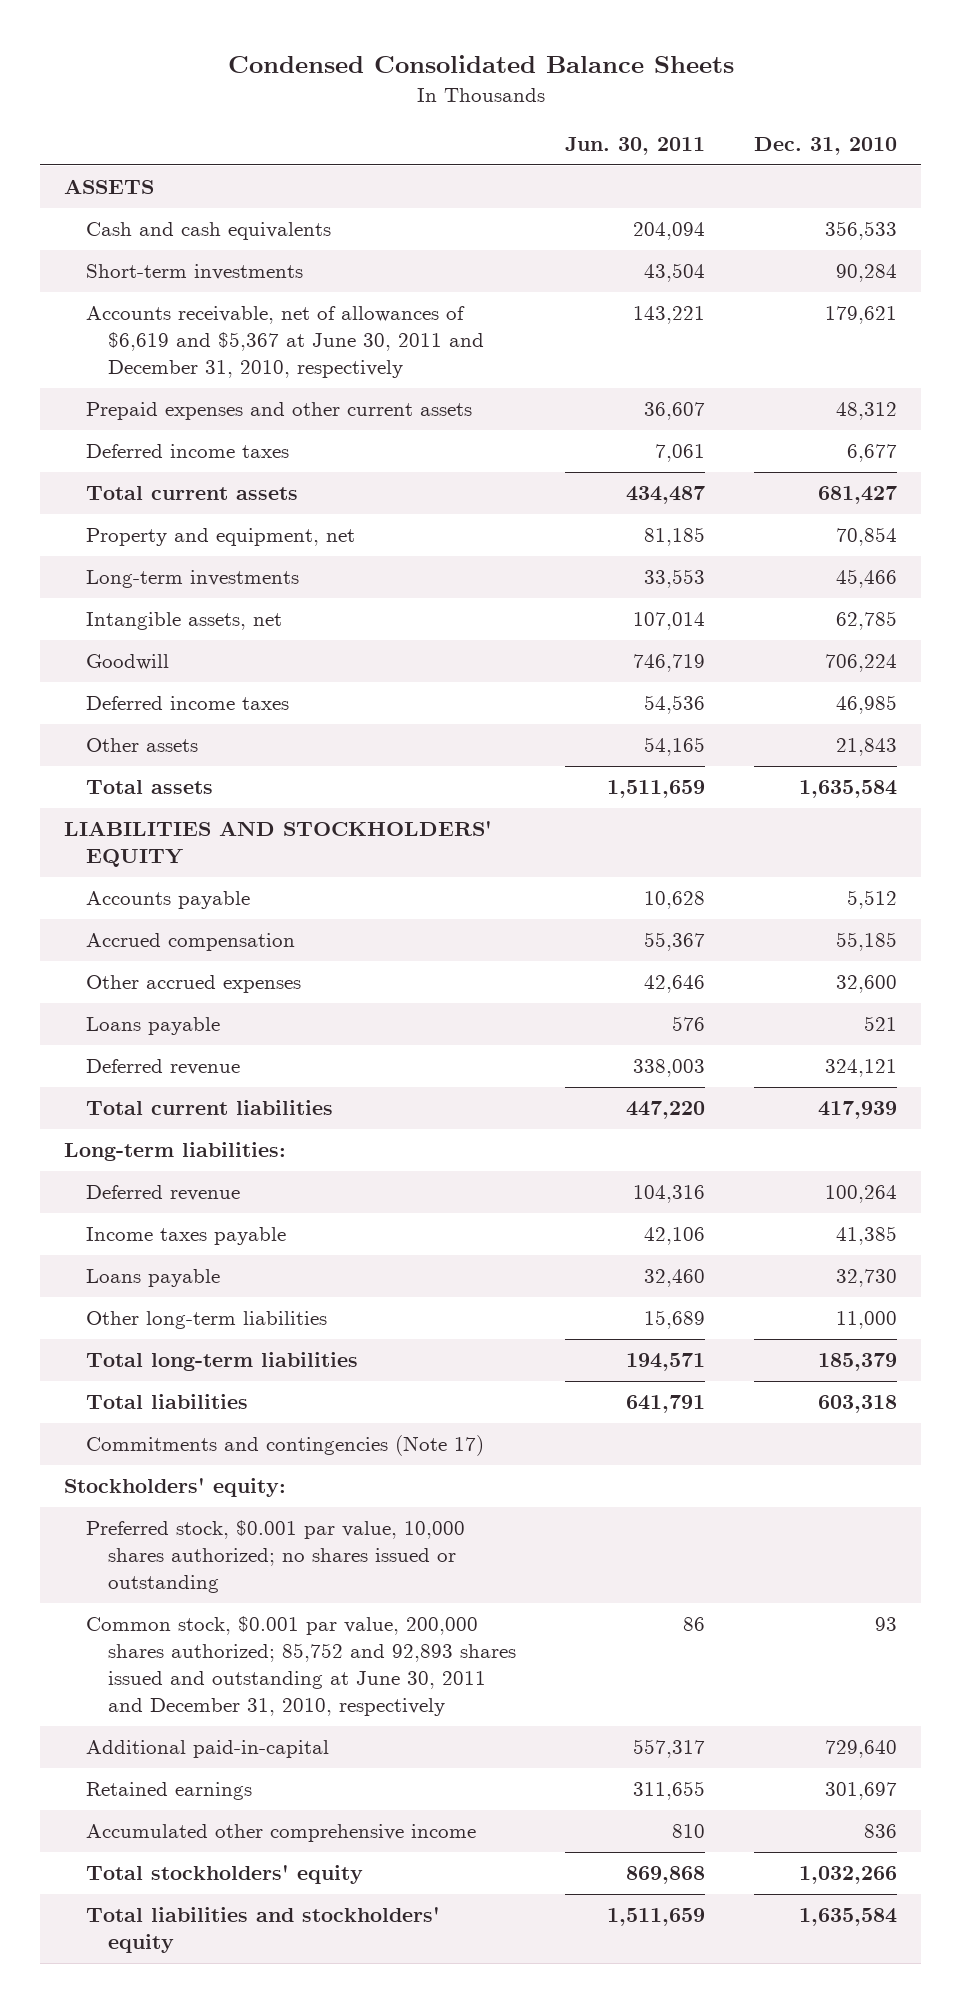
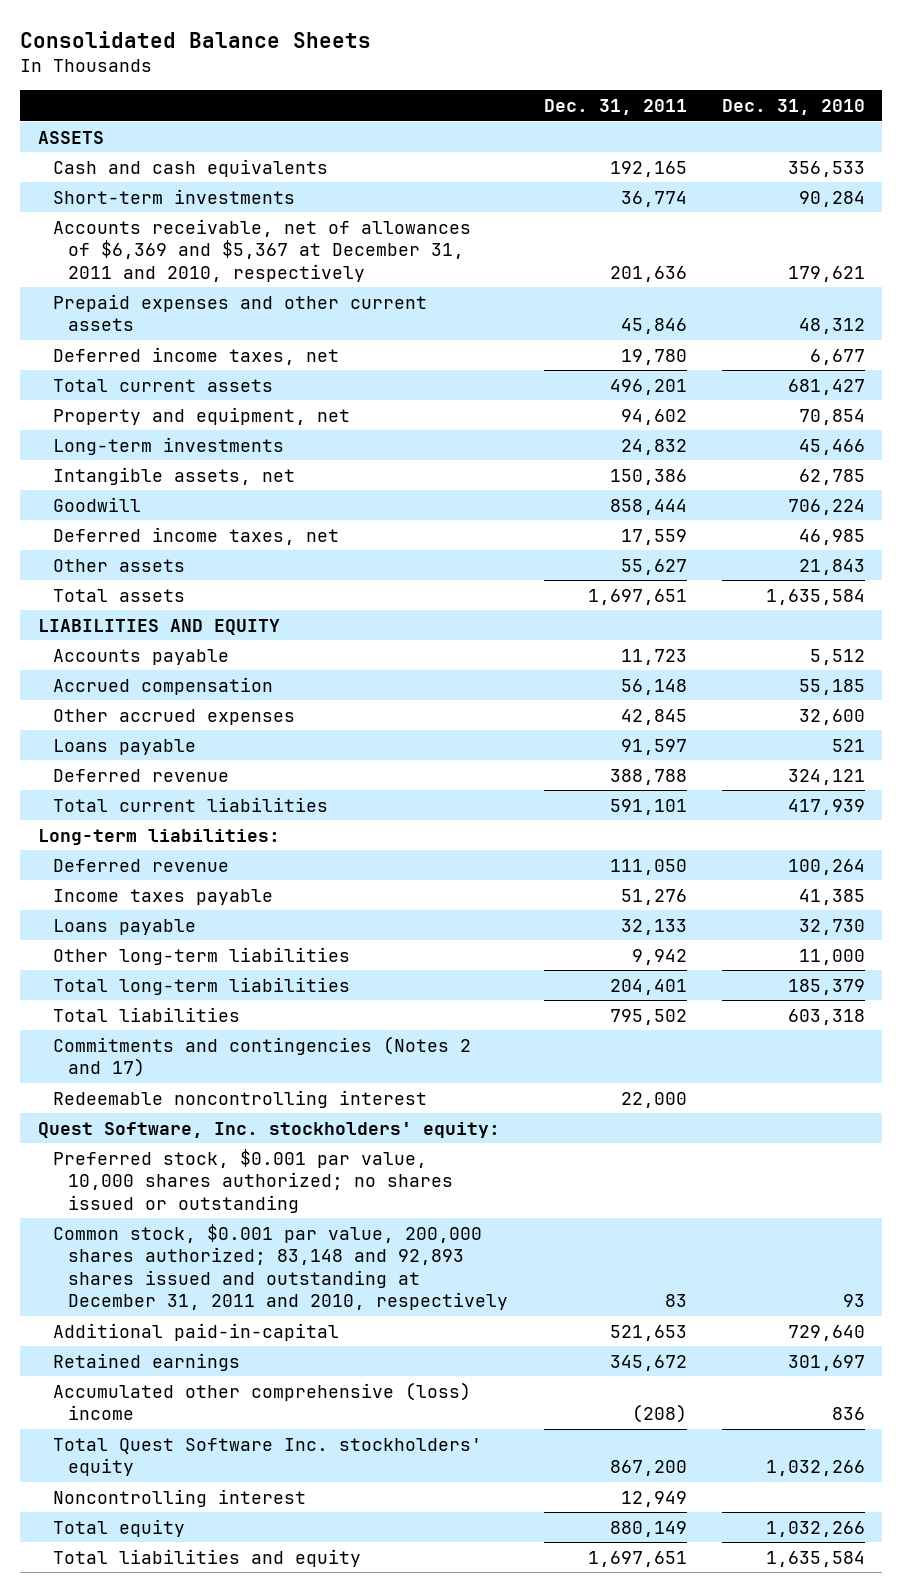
- Condensed Consolidated Balance Sheets
+ Consolidated Balance Sheets
- | Jun. 30, 2011 | Dec. 31, 2010
+ | Dec. 31, 2011 | Dec. 31, 2010
- Accounts receivable, net of allowances of $6,619 and $5,367 at June 30, 2011 and December 31, 2010, respectively | 143,221 | 179,621
+ Accounts receivable, net of allowances of $6,369 and $5,367 at December 31, 2011 and 2010, respectively | 201,636 | 179,621
- Deferred income taxes | 7,061 | 6,677
+ Deferred income taxes, net | 19,780 | 6,677
- Deferred income taxes | 54,536 | 46,985
+ Deferred income taxes, net | 17,559 | 46,985
- LIABILITIES AND STOCKHOLDERS' EQUITY
+ LIABILITIES AND EQUITY
- Commitments and contingencies (Note 17)
- Stockholders' equity:
+ Commitments and contingencies (Notes 2 and 17)
+ Redeemable noncontrolling interest | 22,000 |
+ Quest Software, Inc. stockholders' equity:
- Common stock, $0.001 par value, 200,000 shares authorized; 85,752 and 92,893 shares issued and outstanding at June 30, 2011 and December 31, 2010, respectively | 86 | 93
+ Common stock, $0.001 par value, 200,000 shares authorized; 83,148 and 92,893 shares issued and outstanding at December 31, 2011 and 2010, respectively | 83 | 93
- Accumulated other comprehensive income | 810 | 836
- Total stockholders' equity | 869,868 | 1,032,266
- Total liabilities and stockholders' equity | 1,511,659 | 1,635,584
+ Accumulated other comprehensive (loss) income | (208) | 836
+ Total Quest Software Inc. stockholders' equity | 867,200 | 1,032,266
+ Noncontrolling interest | 12,949 |
+ Total equity | 880,149 | 1,032,266
+ Total liabilities and equity | 1,697,651 | 1,635,584

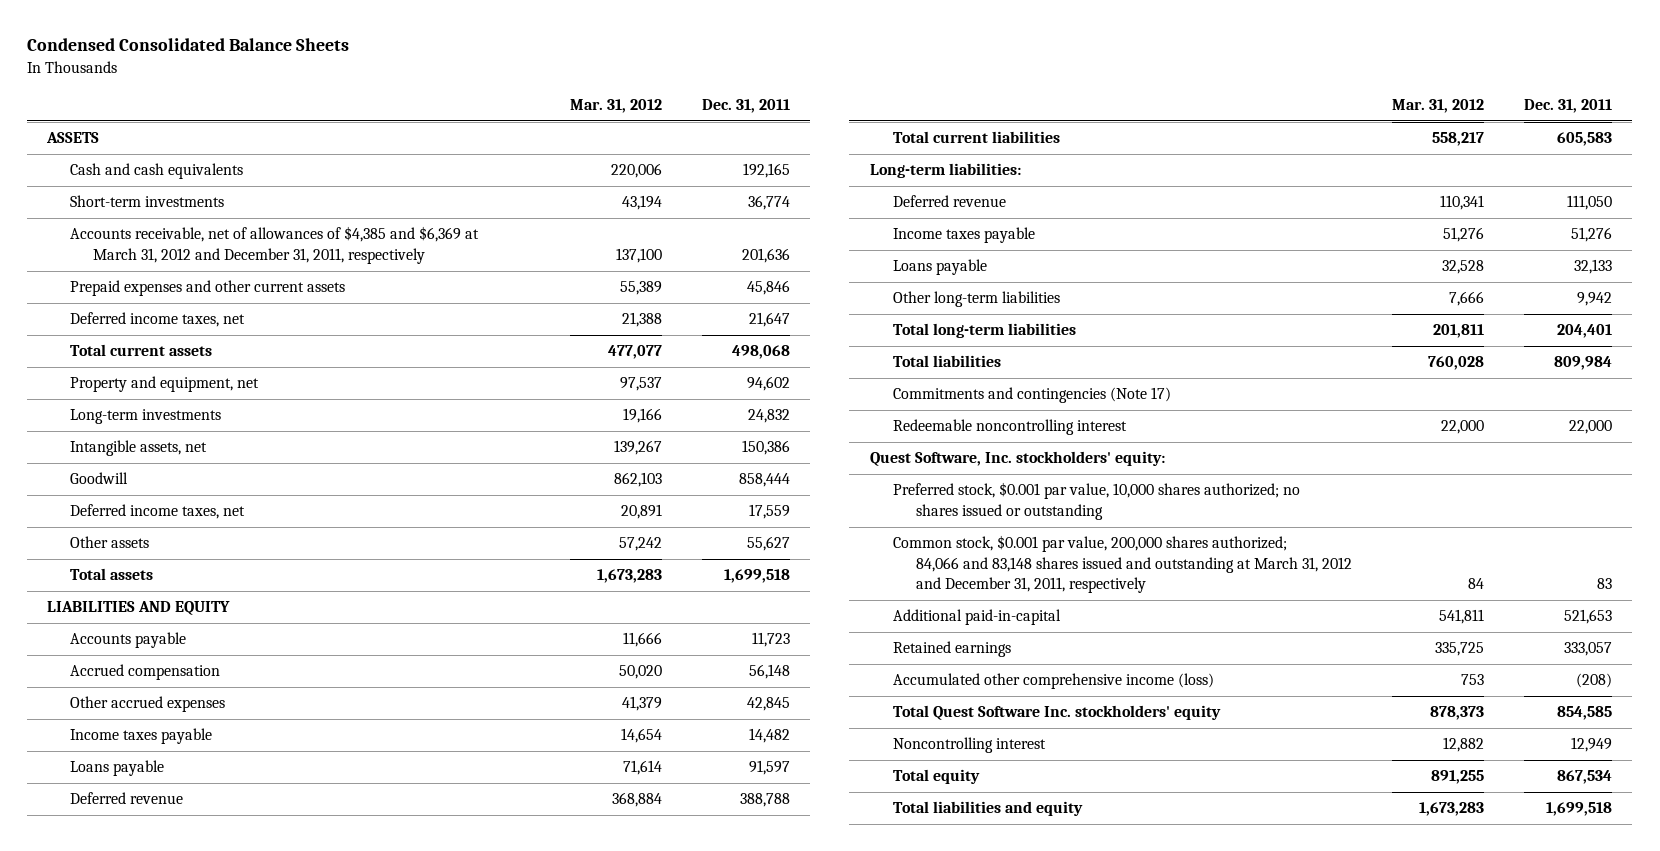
- Consolidated Balance Sheets
+ Condensed Consolidated Balance Sheets
- | Dec. 31, 2011 | Dec. 31, 2010
+ | Mar. 31, 2012 | Dec. 31, 2011
- Accounts receivable, net of allowances of $6,369 and $5,367 at December 31, 2011 and 2010, respectively | 201,636 | 179,621
+ Accounts receivable, net of allowances of $4,385 and $6,369 at March 31, 2012 and December 31, 2011, respectively | 137,100 | 201,636
- Deferred income taxes, net | 19,780 | 6,677
- Total current assets | 496,201 | 681,427
+ Deferred income taxes, net | 21,388 | 21,647
+ Total current assets | 477,077 | 498,068
- Total assets | 1,697,651 | 1,635,584
+ Total assets | 1,673,283 | 1,699,518
+ Income taxes payable | 14,654 | 14,482
- Total current liabilities | 591,101 | 417,939
+ Total current liabilities | 558,217 | 605,583
- Total liabilities | 795,502 | 603,318
- Commitments and contingencies (Notes 2 and 17)
+ Total liabilities | 760,028 | 809,984
+ Commitments and contingencies (Note 17)
- Common stock, $0.001 par value, 200,000 shares authorized; 83,148 and 92,893 shares issued and outstanding at December 31, 2011 and 2010, respectively | 83 | 93
+ Common stock, $0.001 par value, 200,000 shares authorized; 84,066 and 83,148 shares issued and outstanding at March 31, 2012 and December 31, 2011, respectively | 84 | 83
- Retained earnings | 345,672 | 301,697
- Accumulated other comprehensive (loss) income | (208) | 836
- Total Quest Software Inc. stockholders' equity | 867,200 | 1,032,266
+ Retained earnings | 335,725 | 333,057
+ Accumulated other comprehensive income (loss) | 753 | (208)
+ Total Quest Software Inc. stockholders' equity | 878,373 | 854,585
- Total equity | 880,149 | 1,032,266
- Total liabilities and equity | 1,697,651 | 1,635,584
+ Total equity | 891,255 | 867,534
+ Total liabilities and equity | 1,673,283 | 1,699,518

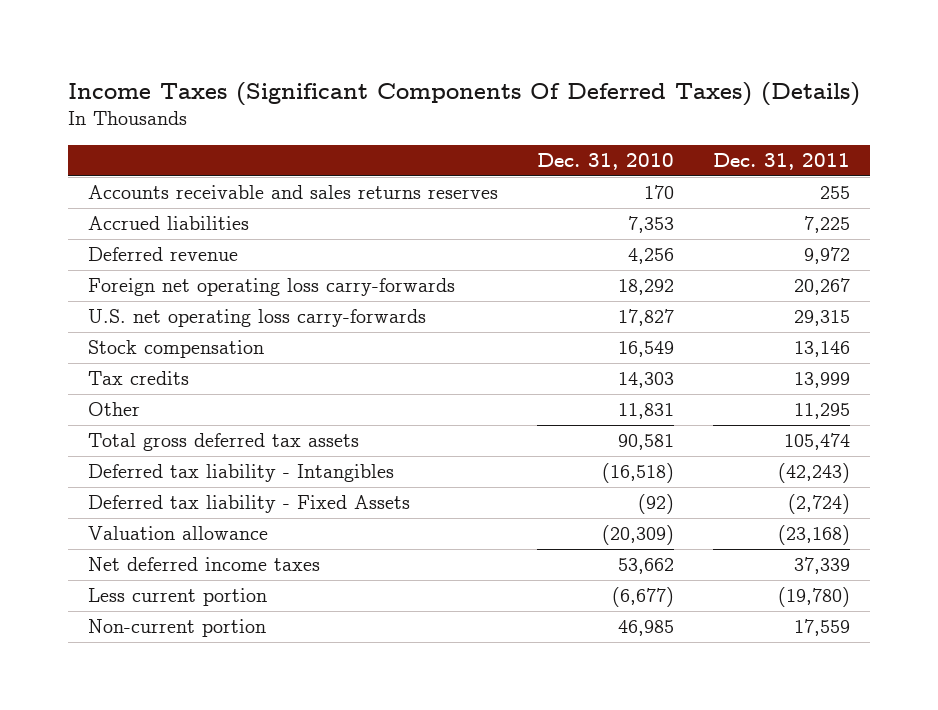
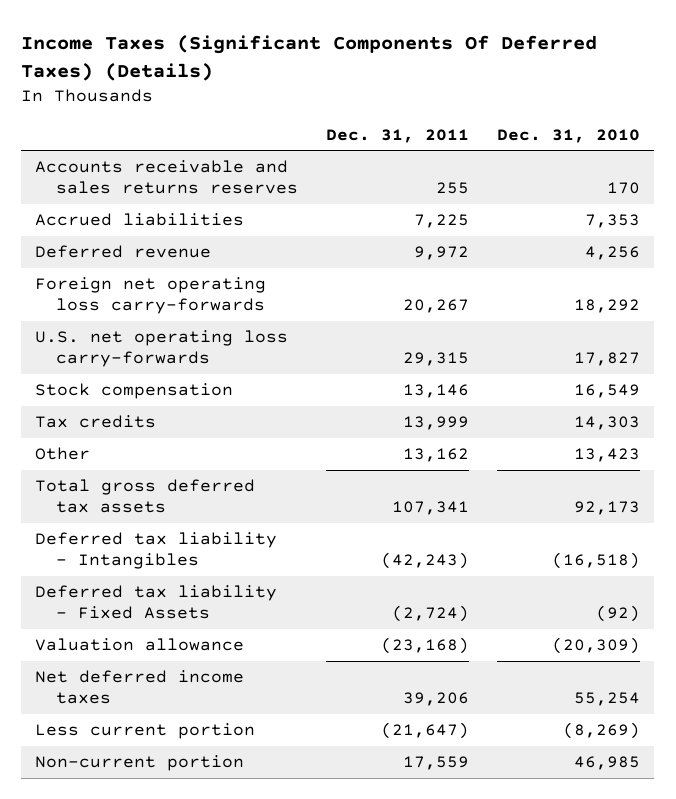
- | Dec. 31, 2010 | Dec. 31, 2011
+ | Dec. 31, 2011 | Dec. 31, 2010
- Other | 11,831 | 11,295
- Total gross deferred tax assets | 90,581 | 105,474
+ Other | 13,162 | 13,423
+ Total gross deferred tax assets | 107,341 | 92,173
- Net deferred income taxes | 53,662 | 37,339
- Less current portion | (6,677) | (19,780)
+ Net deferred income taxes | 39,206 | 55,254
+ Less current portion | (21,647) | (8,269)

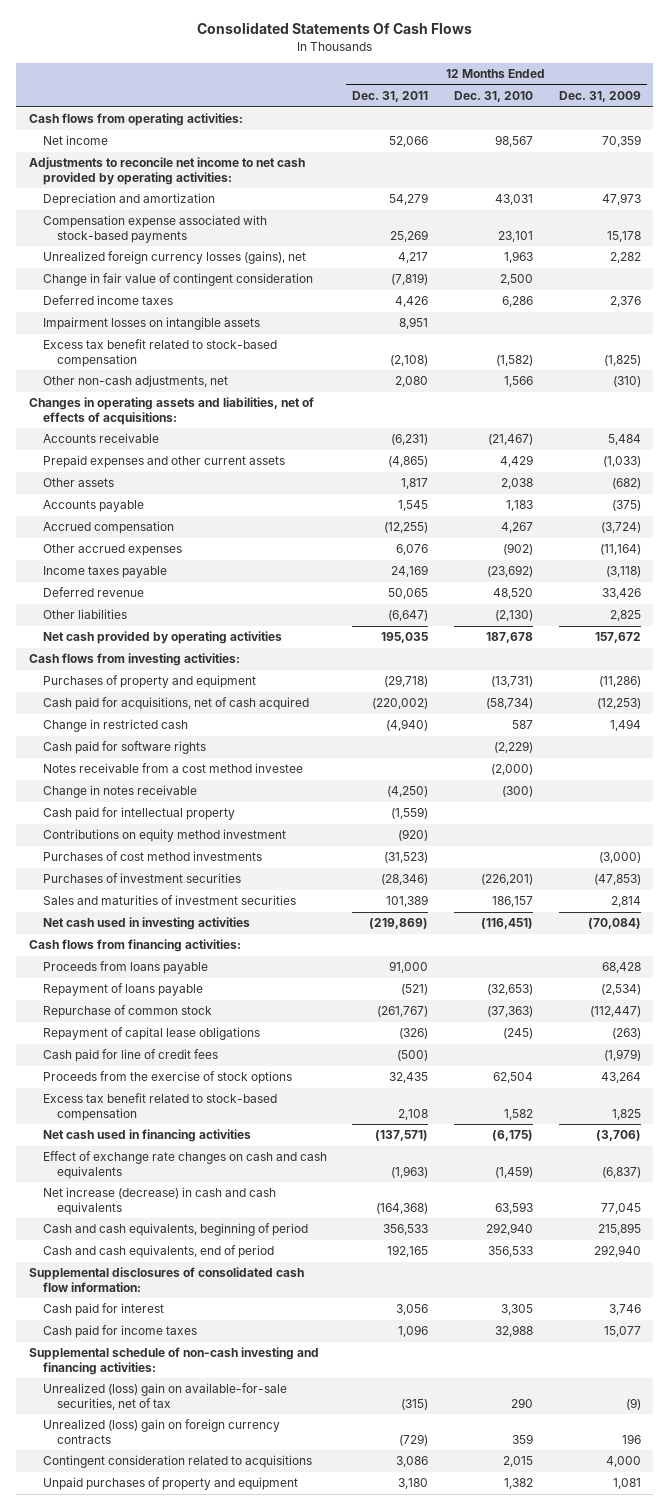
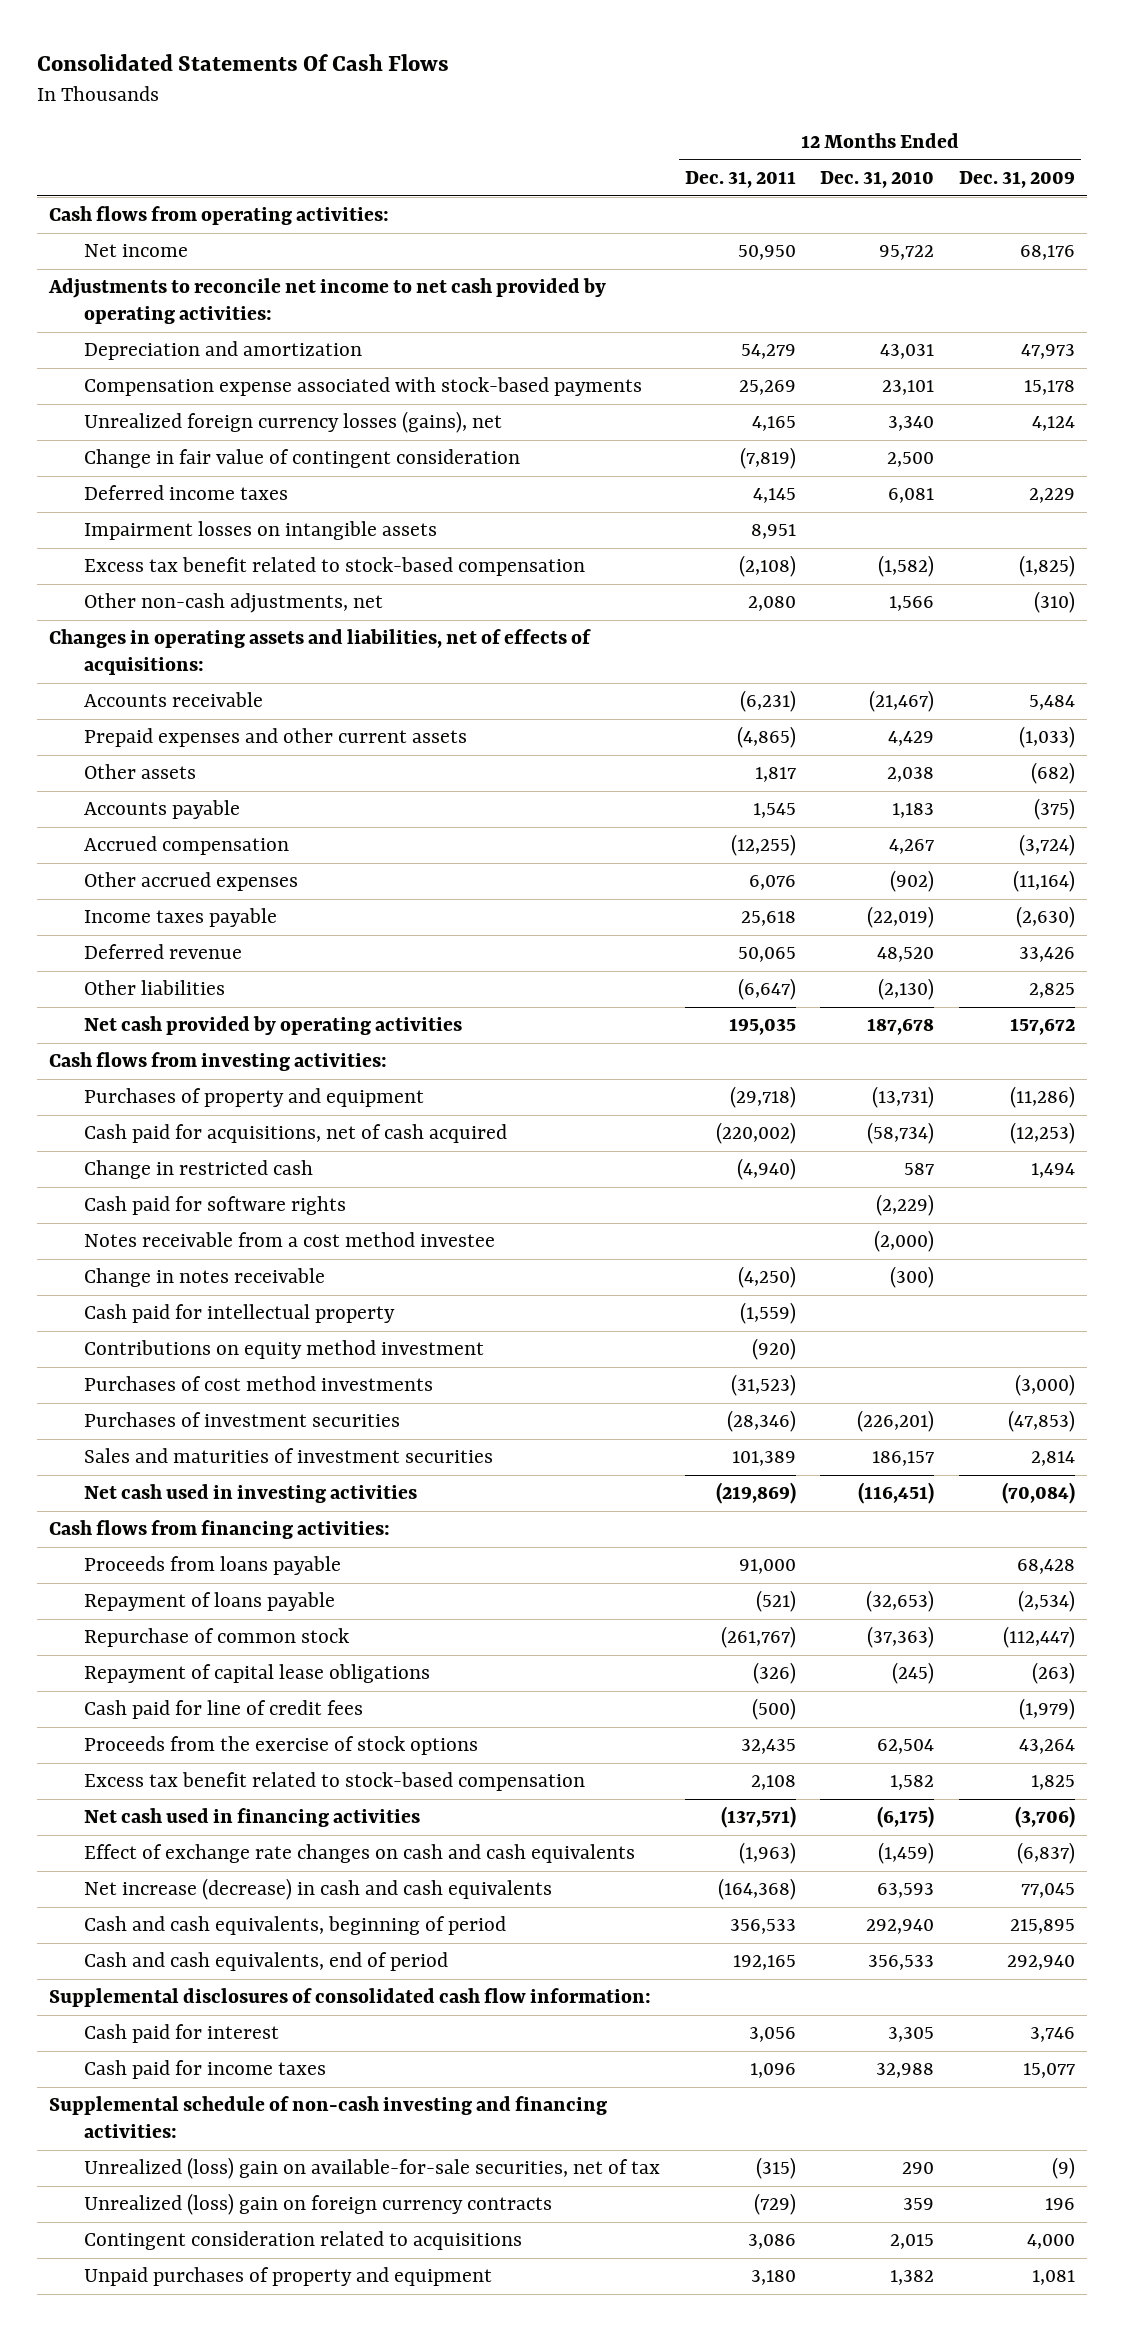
- Net income | 52,066 | 98,567 | 70,359
+ Net income | 50,950 | 95,722 | 68,176
- Unrealized foreign currency losses (gains), net | 4,217 | 1,963 | 2,282
+ Unrealized foreign currency losses (gains), net | 4,165 | 3,340 | 4,124
- Deferred income taxes | 4,426 | 6,286 | 2,376
+ Deferred income taxes | 4,145 | 6,081 | 2,229
- Income taxes payable | 24,169 | (23,692) | (3,118)
+ Income taxes payable | 25,618 | (22,019) | (2,630)

